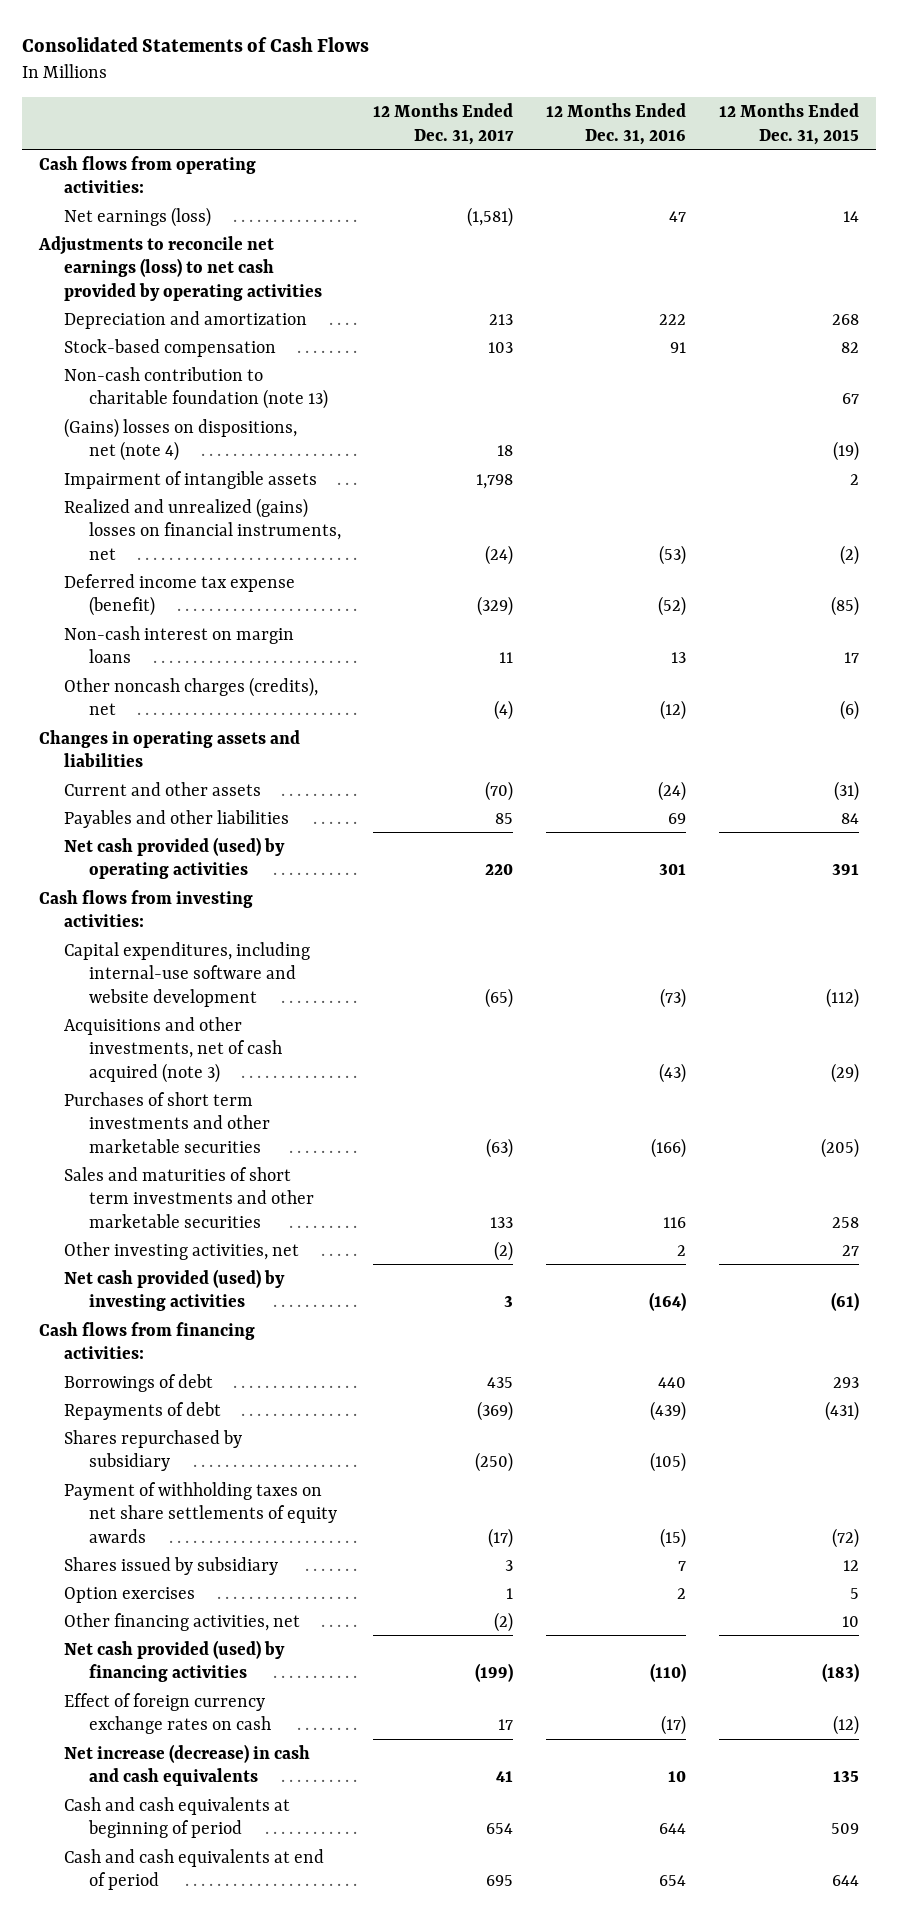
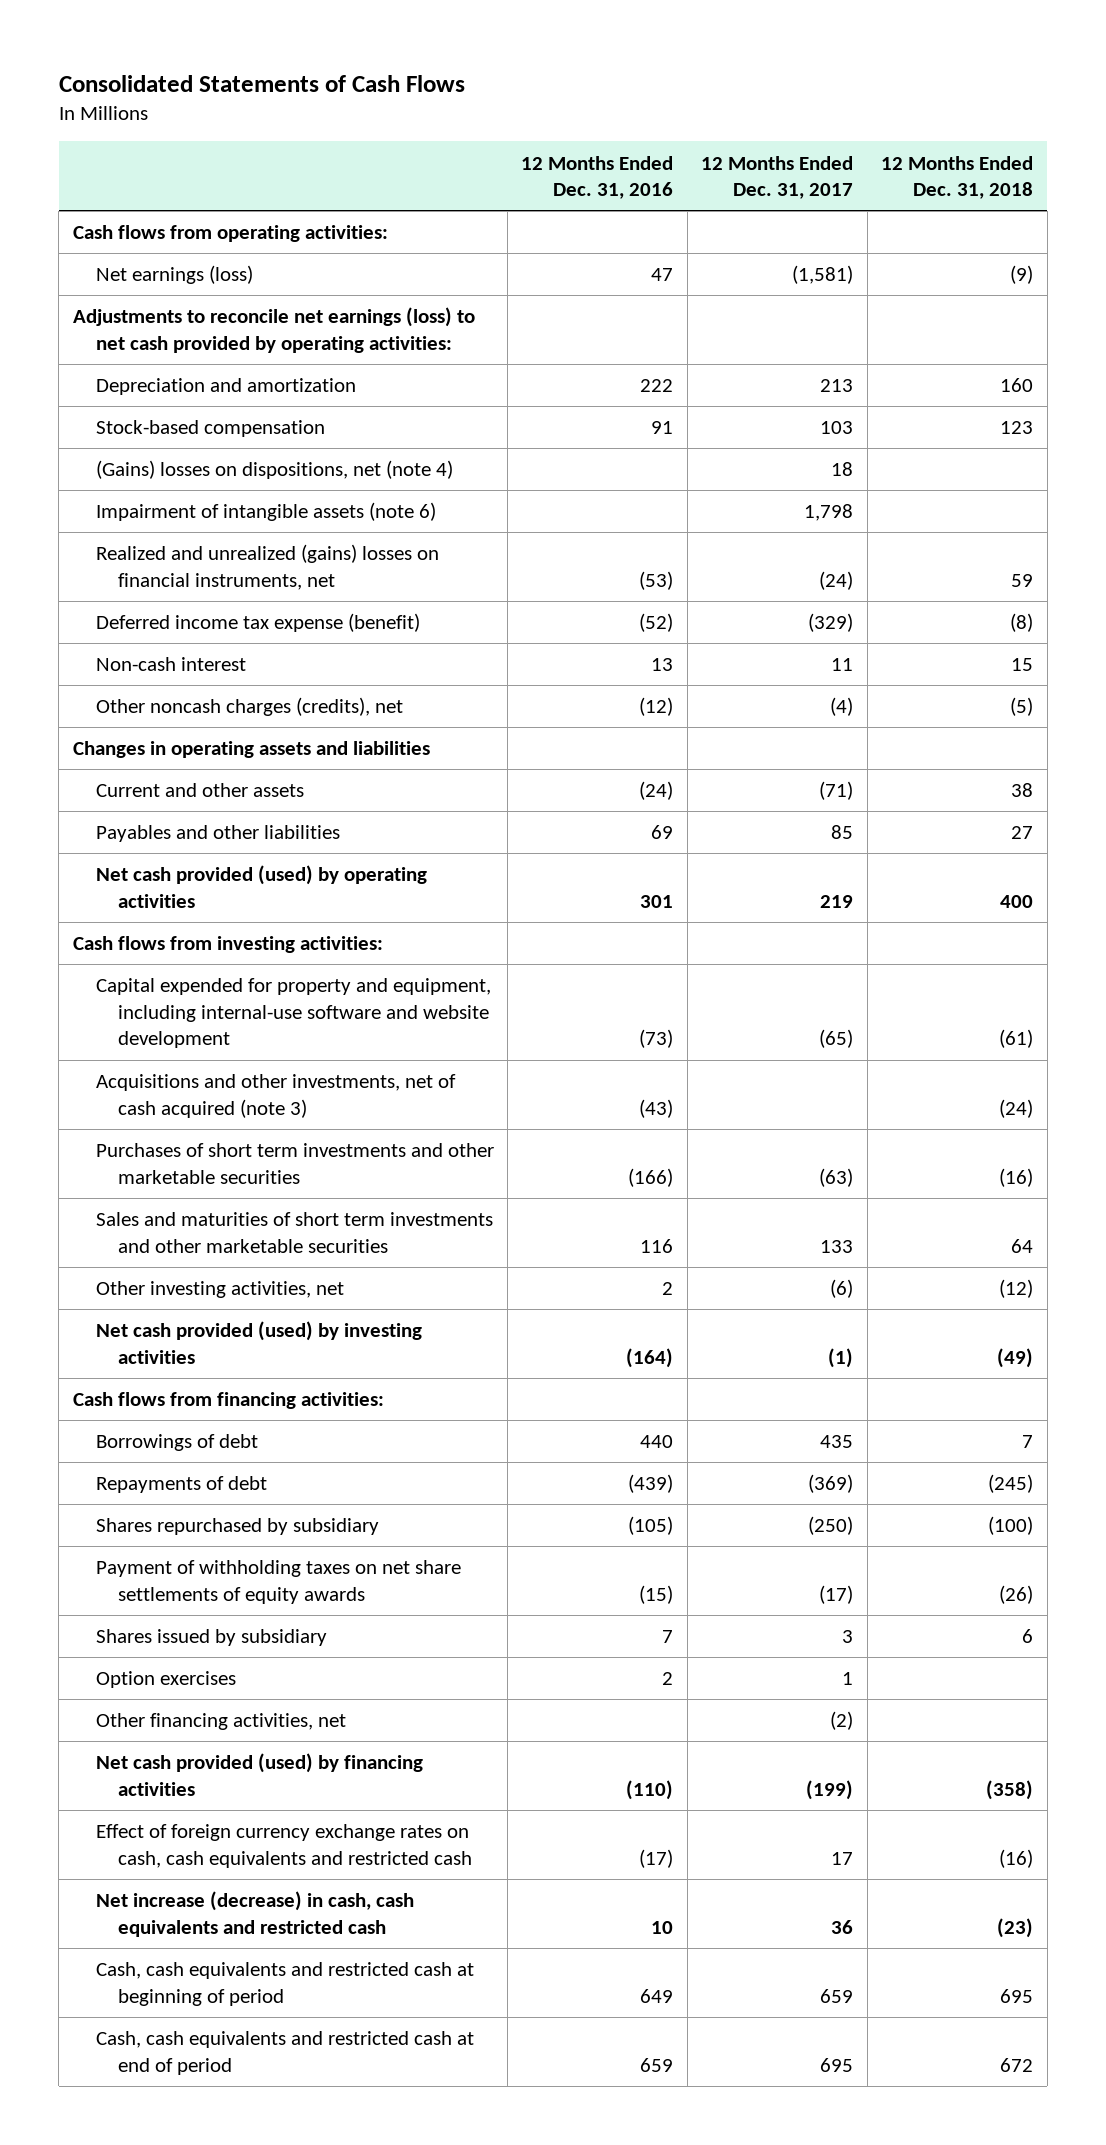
- | 12 Months Ended Dec. 31, 2017 | 12 Months Ended Dec. 31, 2016 | 12 Months Ended Dec. 31, 2015
+ | 12 Months Ended Dec. 31, 2016 | 12 Months Ended Dec. 31, 2017 | 12 Months Ended Dec. 31, 2018
- Adjustments to reconcile net earnings (loss) to net cash provided by operating activities
+ Adjustments to reconcile net earnings (loss) to net cash provided by operating activities:
- Non-cash contribution to charitable foundation (note 13) | | | 67
- Impairment of intangible assets | 1,798 | | 2
+ Impairment of intangible assets (note 6) | | 1,798 |
- Non-cash interest on margin loans | 11 | 13 | 17
+ Non-cash interest | 13 | 11 | 15
- Current and other assets | (70) | (24) | (31)
+ Current and other assets | (24) | (71) | 38
- Net cash provided (used) by operating activities | 220 | 301 | 391
+ Net cash provided (used) by operating activities | 301 | 219 | 400
- Capital expenditures, including internal-use software and website development | (65) | (73) | (112)
+ Capital expended for property and equipment, including internal-use software and website development | (73) | (65) | (61)
- Other investing activities, net | (2) | 2 | 27
- Net cash provided (used) by investing activities | 3 | (164) | (61)
+ Other investing activities, net | 2 | (6) | (12)
+ Net cash provided (used) by investing activities | (164) | (1) | (49)
- Effect of foreign currency exchange rates on cash | 17 | (17) | (12)
- Net increase (decrease) in cash and cash equivalents | 41 | 10 | 135
- Cash and cash equivalents at beginning of period | 654 | 644 | 509
- Cash and cash equivalents at end of period | 695 | 654 | 644
+ Effect of foreign currency exchange rates on cash, cash equivalents and restricted cash | (17) | 17 | (16)
+ Net increase (decrease) in cash, cash equivalents and restricted cash | 10 | 36 | (23)
+ Cash, cash equivalents and restricted cash at beginning of period | 649 | 659 | 695
+ Cash, cash equivalents and restricted cash at end of period | 659 | 695 | 672

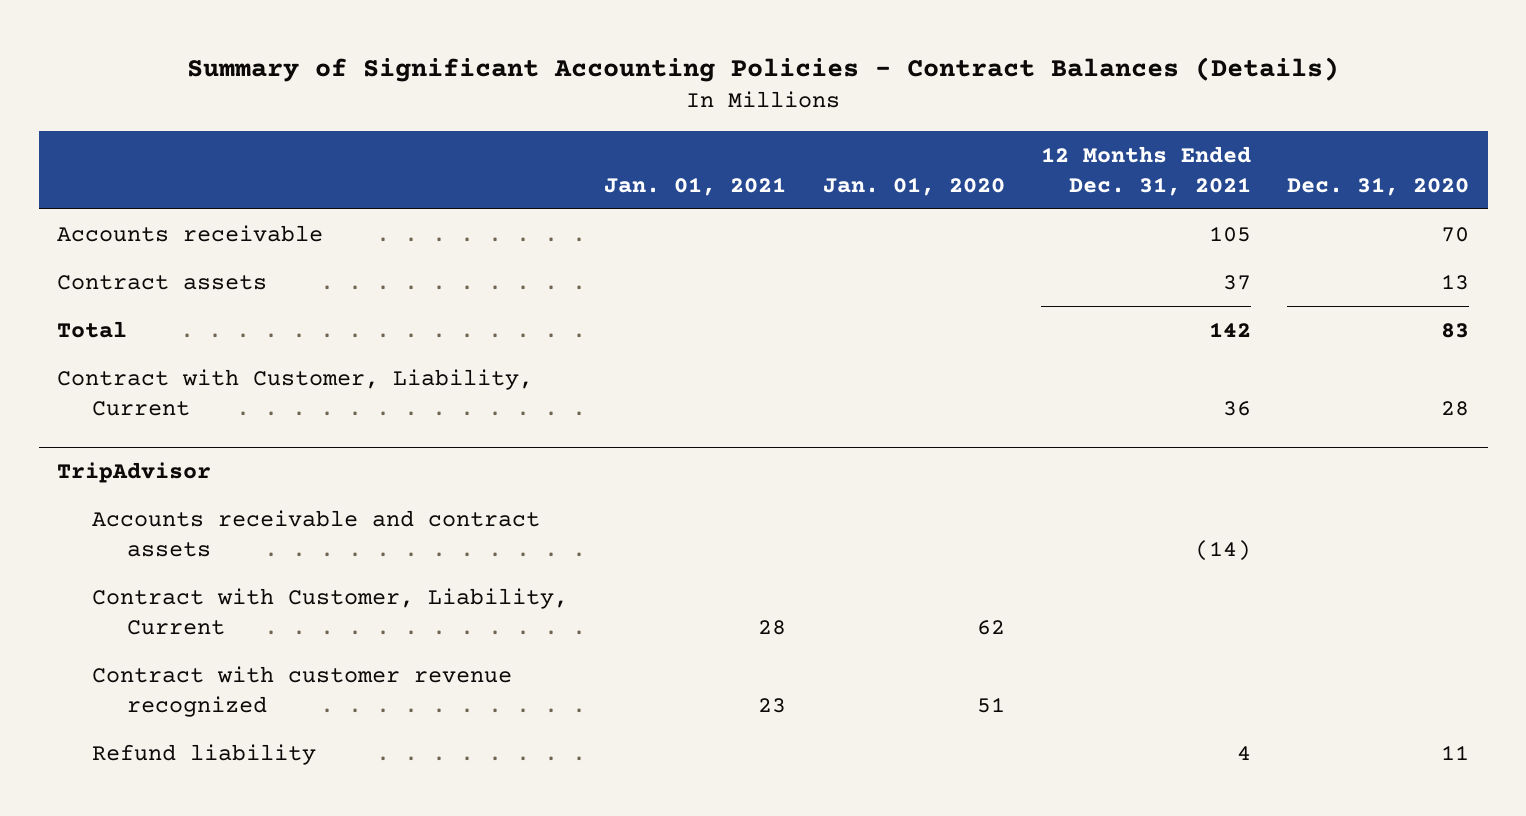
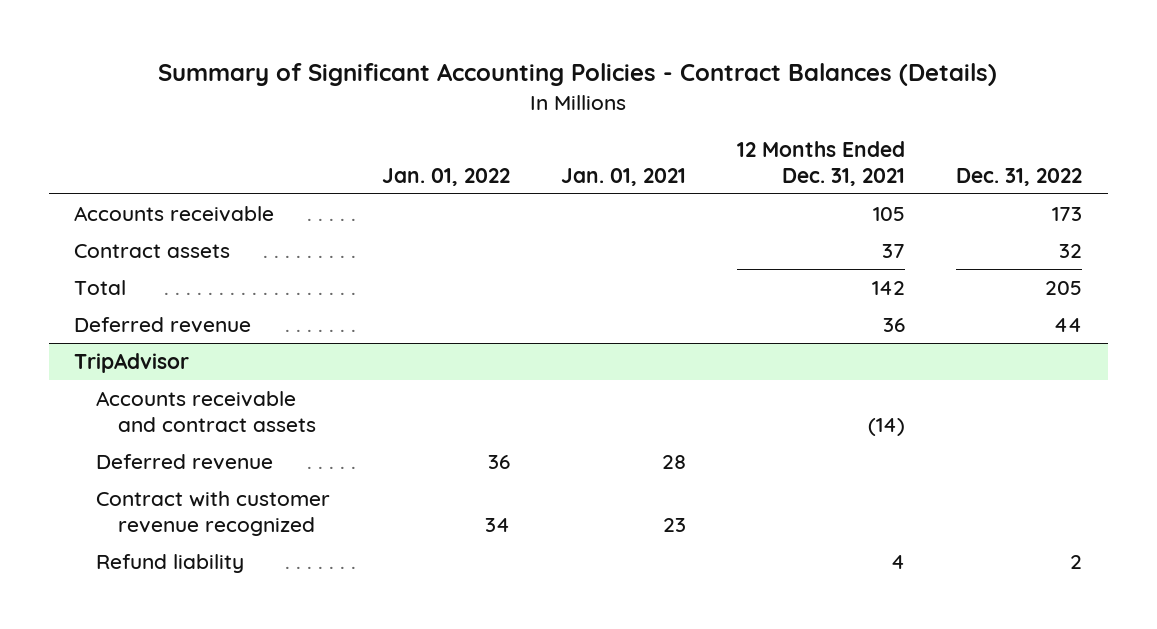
- | Jan. 01, 2021 | Jan. 01, 2020 | 12 Months Ended Dec. 31, 2021 | Dec. 31, 2020
+ | Jan. 01, 2022 | Jan. 01, 2021 | 12 Months Ended Dec. 31, 2021 | Dec. 31, 2022
- Contract with Customer, Liability, Current | | | 36 | 28
+ Deferred revenue | | | 36 | 44
@ TripAdvisor
- Contract with Customer, Liability, Current | 28 | 62 | |
+ Deferred revenue | 36 | 28 | |

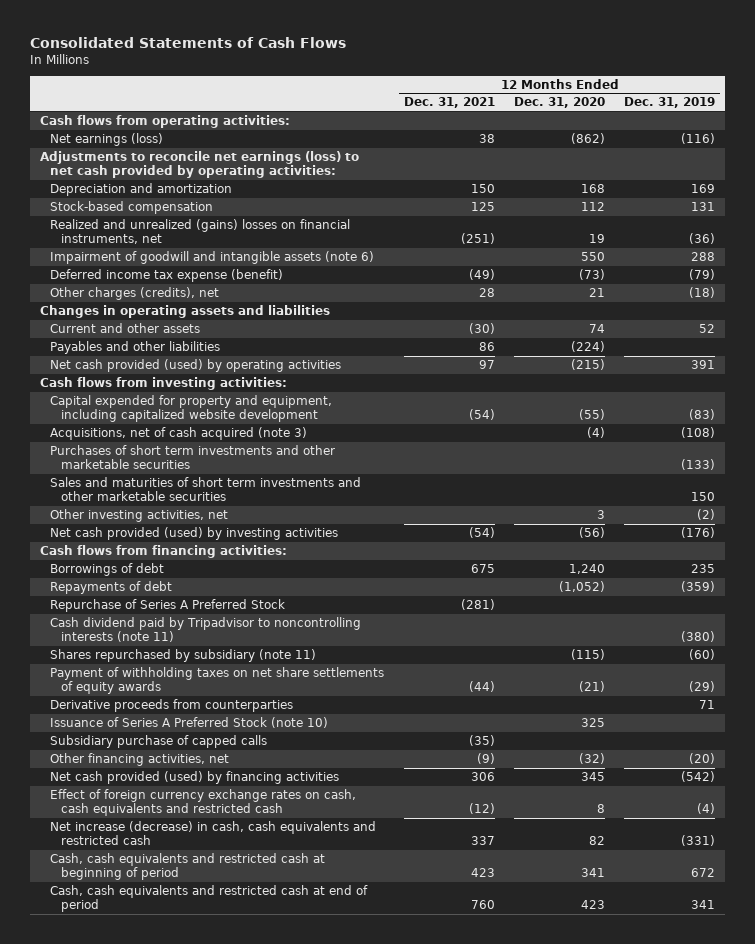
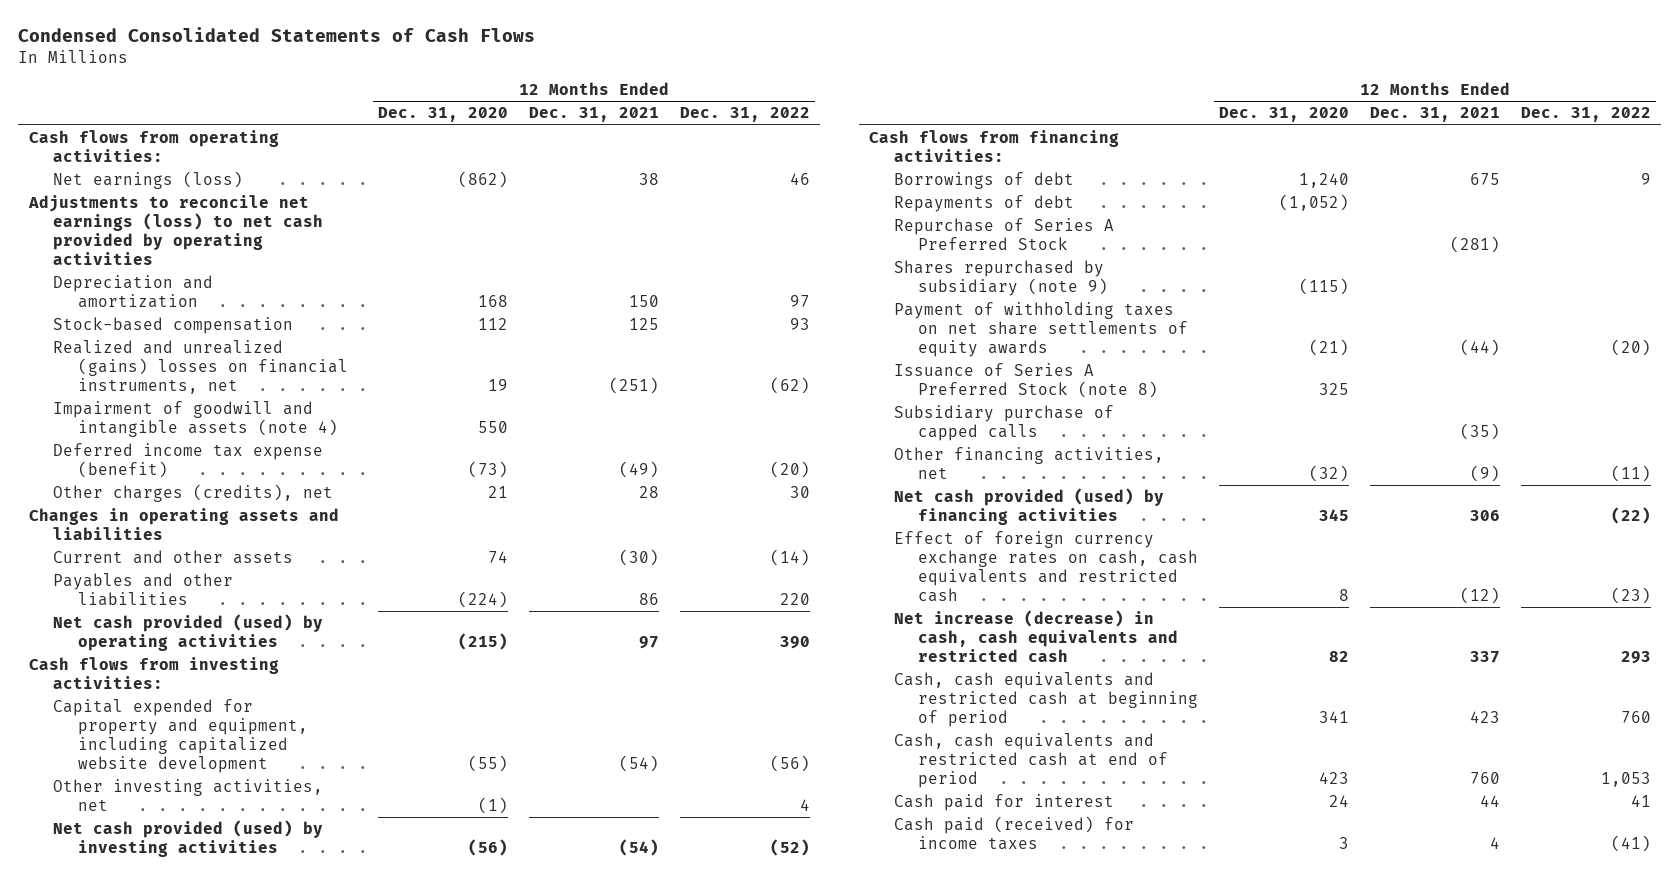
- Consolidated Statements of Cash Flows
+ Condensed Consolidated Statements of Cash Flows
- | 12 Months Ended Dec. 31, 2021 | 12 Months Ended Dec. 31, 2020 | 12 Months Ended Dec. 31, 2019
+ | 12 Months Ended Dec. 31, 2020 | 12 Months Ended Dec. 31, 2021 | 12 Months Ended Dec. 31, 2022
- Adjustments to reconcile net earnings (loss) to net cash provided by operating activities:
+ Adjustments to reconcile net earnings (loss) to net cash provided by operating activities
- Impairment of goodwill and intangible assets (note 6) | | 550 | 288
+ Impairment of goodwill and intangible assets (note 4) | 550 | |
- Acquisitions, net of cash acquired (note 3) | | (4) | (108)
- Purchases of short term investments and other marketable securities | | | (133)
- Sales and maturities of short term investments and other marketable securities | | | 150
- Other investing activities, net | | 3 | (2)
+ Other investing activities, net | (1) | | 4
- Cash dividend paid by Tripadvisor to noncontrolling interests (note 11) | | | (380)
- Shares repurchased by subsidiary (note 11) | | (115) | (60)
+ Shares repurchased by subsidiary (note 9) | (115) | |
- Derivative proceeds from counterparties | | | 71
- Issuance of Series A Preferred Stock (note 10) | | 325 |
+ Issuance of Series A Preferred Stock (note 8) | 325 | |
+ Cash paid for interest | 24 | 44 | 41
+ Cash paid (received) for income taxes | 3 | 4 | (41)

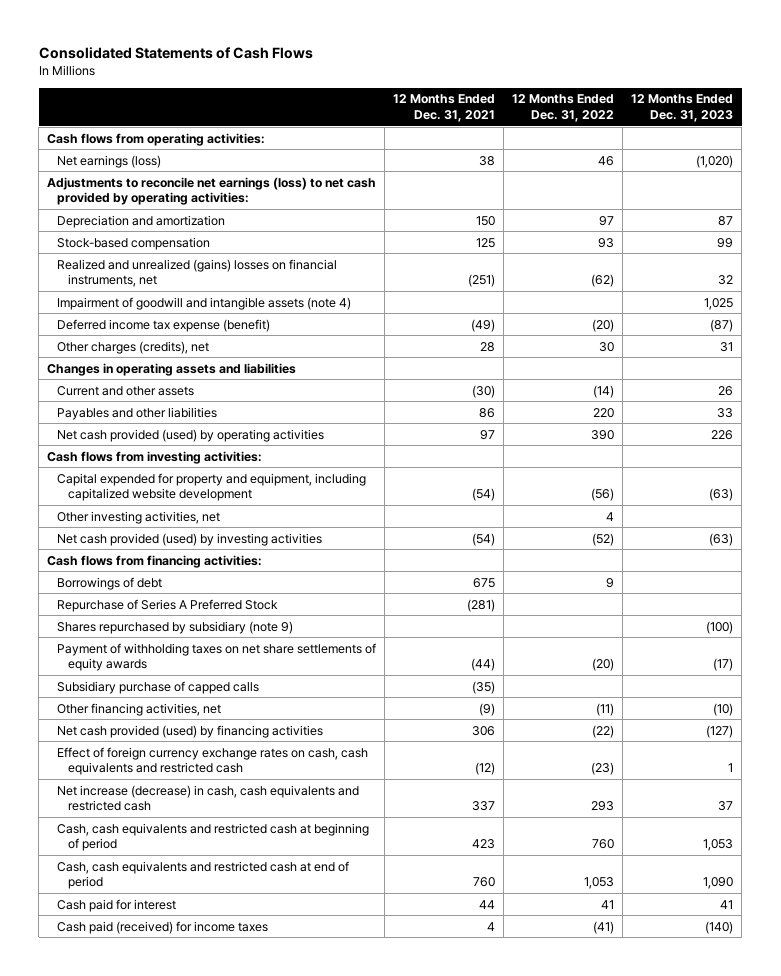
- Condensed Consolidated Statements of Cash Flows
+ Consolidated Statements of Cash Flows
- | 12 Months Ended Dec. 31, 2020 | 12 Months Ended Dec. 31, 2021 | 12 Months Ended Dec. 31, 2022
+ | 12 Months Ended Dec. 31, 2021 | 12 Months Ended Dec. 31, 2022 | 12 Months Ended Dec. 31, 2023
- Adjustments to reconcile net earnings (loss) to net cash provided by operating activities
+ Adjustments to reconcile net earnings (loss) to net cash provided by operating activities:
- Repayments of debt | (1,052) | |
- Issuance of Series A Preferred Stock (note 8) | 325 | |

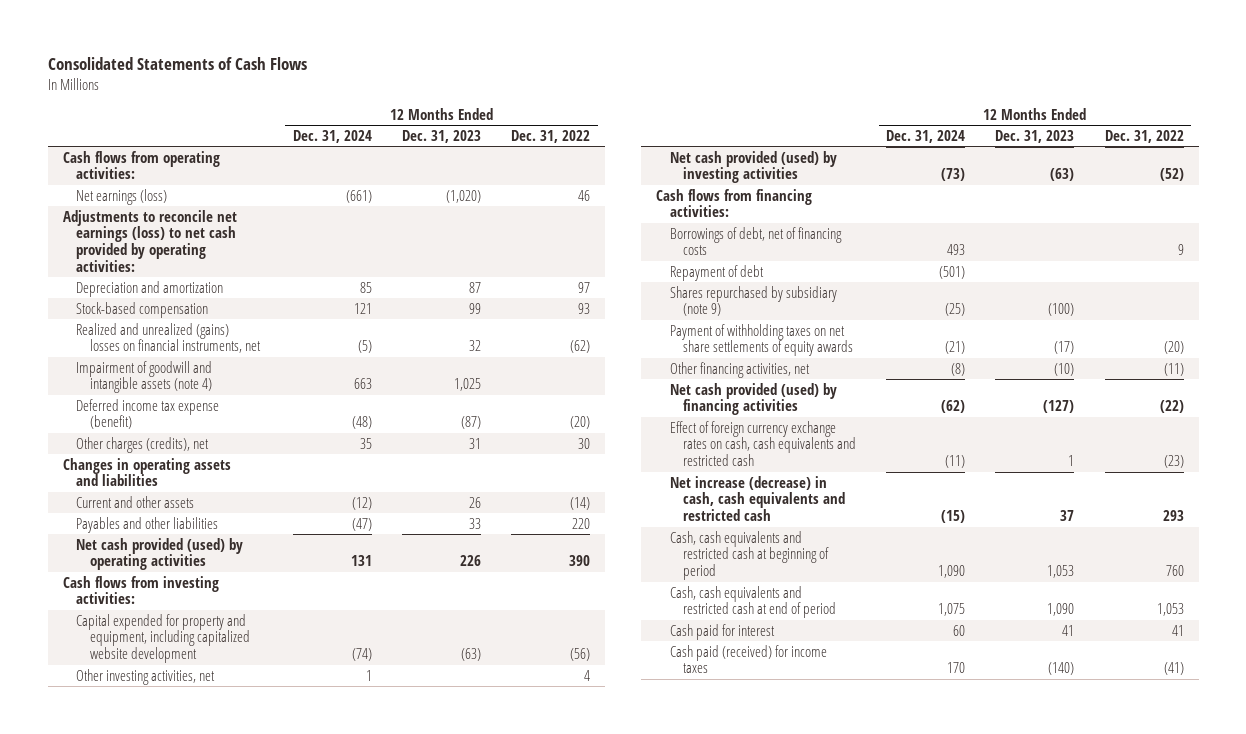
- | 12 Months Ended Dec. 31, 2021 | 12 Months Ended Dec. 31, 2022 | 12 Months Ended Dec. 31, 2023
+ | 12 Months Ended Dec. 31, 2024 | 12 Months Ended Dec. 31, 2023 | 12 Months Ended Dec. 31, 2022
- Borrowings of debt | 675 | 9 |
- Repurchase of Series A Preferred Stock | (281) | |
+ Borrowings of debt, net of financing costs | 493 | | 9
+ Repayment of debt | (501) | |
- Subsidiary purchase of capped calls | (35) | |

